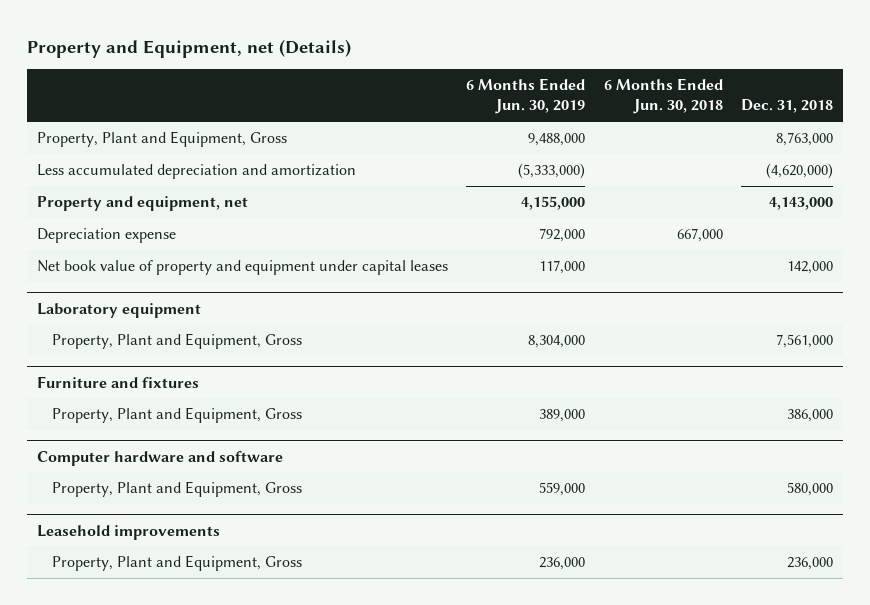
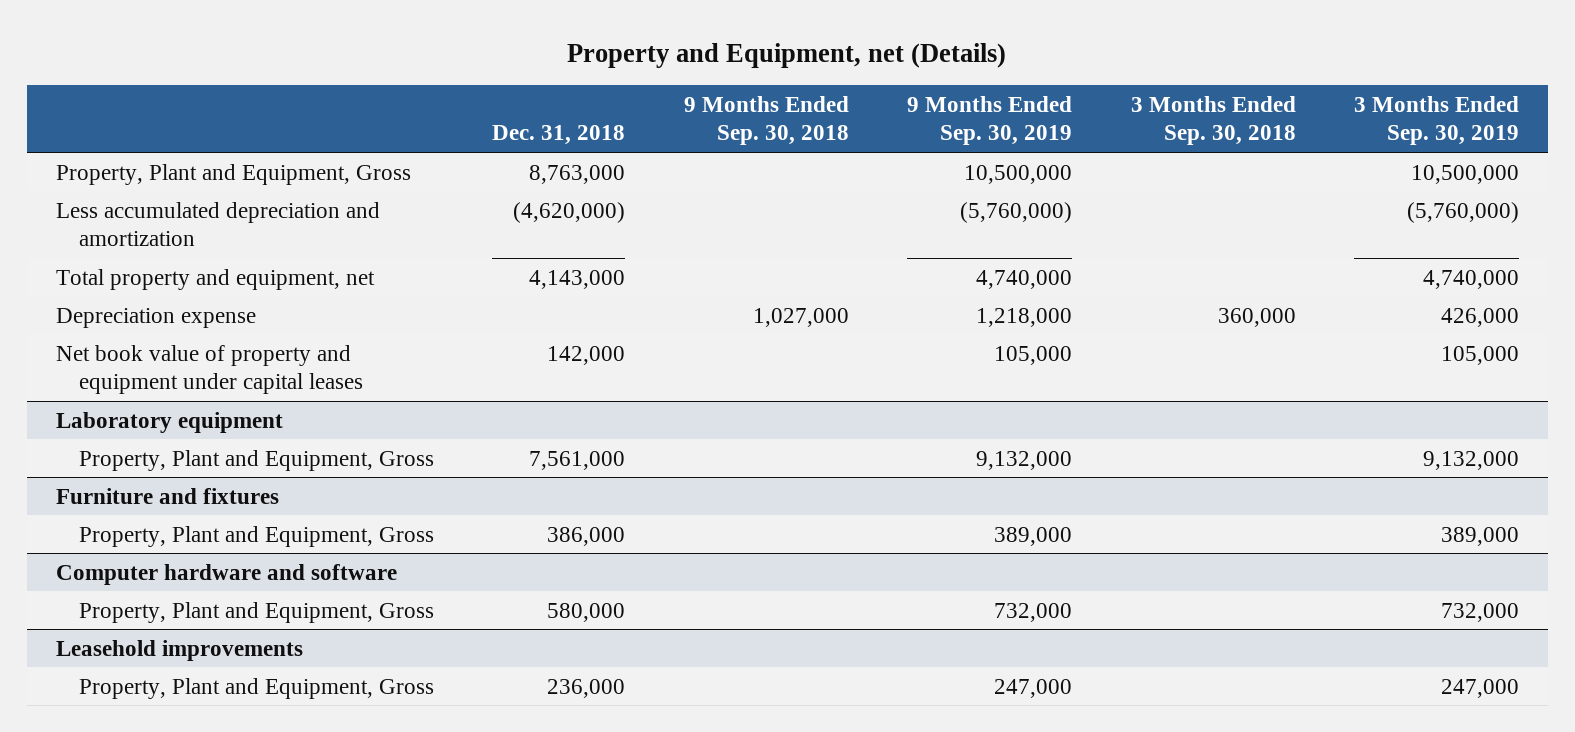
- | 6 Months Ended Jun. 30, 2019 | 6 Months Ended Jun. 30, 2018 | Dec. 31, 2018
+ | Dec. 31, 2018 | 9 Months Ended Sep. 30, 2018 | 9 Months Ended Sep. 30, 2019 | 3 Months Ended Sep. 30, 2018 | 3 Months Ended Sep. 30, 2019
- Property and equipment, net | 4,155,000 | | 4,143,000
+ Total property and equipment, net | 4,143,000 | | 4,740,000 | | 4,740,000

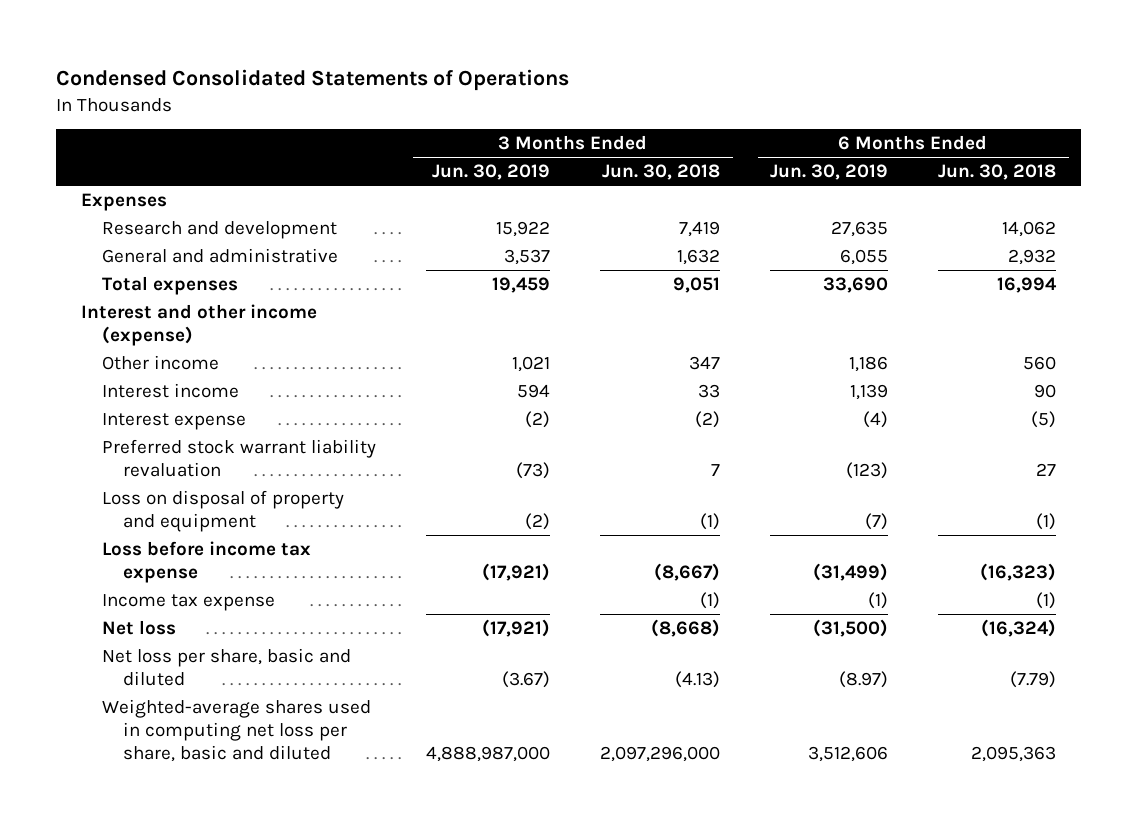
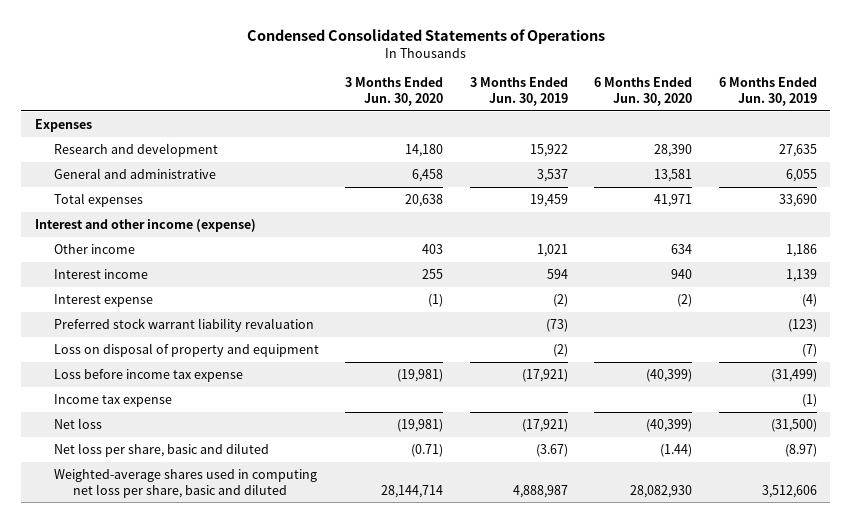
- | 3 Months Ended Jun. 30, 2019 | 3 Months Ended Jun. 30, 2018 | 6 Months Ended Jun. 30, 2019 | 6 Months Ended Jun. 30, 2018
+ | 3 Months Ended Jun. 30, 2020 | 3 Months Ended Jun. 30, 2019 | 6 Months Ended Jun. 30, 2020 | 6 Months Ended Jun. 30, 2019
- Weighted-average shares used in computing net loss per share, basic and diluted | 4,888,987,000 | 2,097,296,000 | 3,512,606 | 2,095,363
+ Weighted-average shares used in computing net loss per share, basic and diluted | 28,144,714 | 4,888,987 | 28,082,930 | 3,512,606

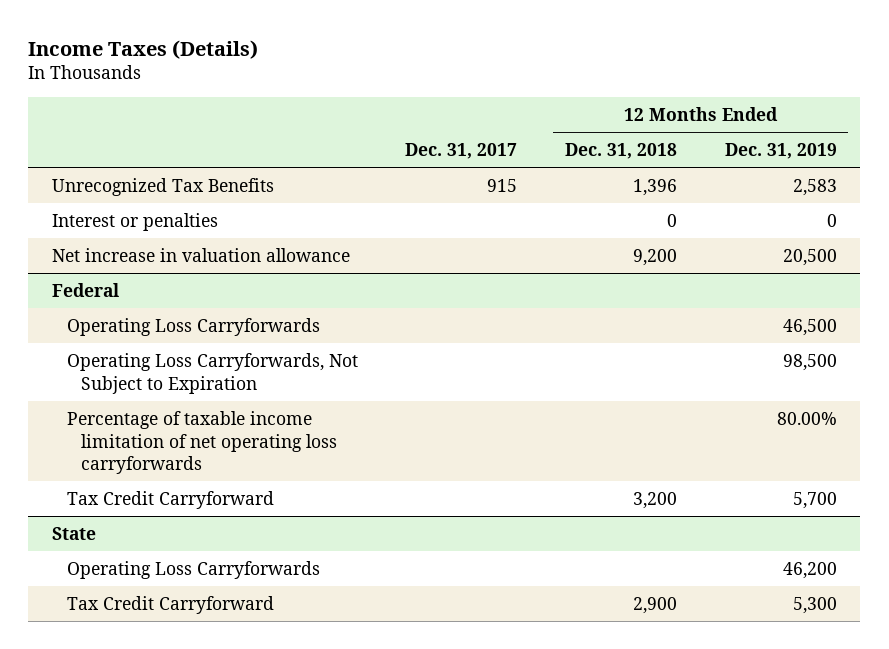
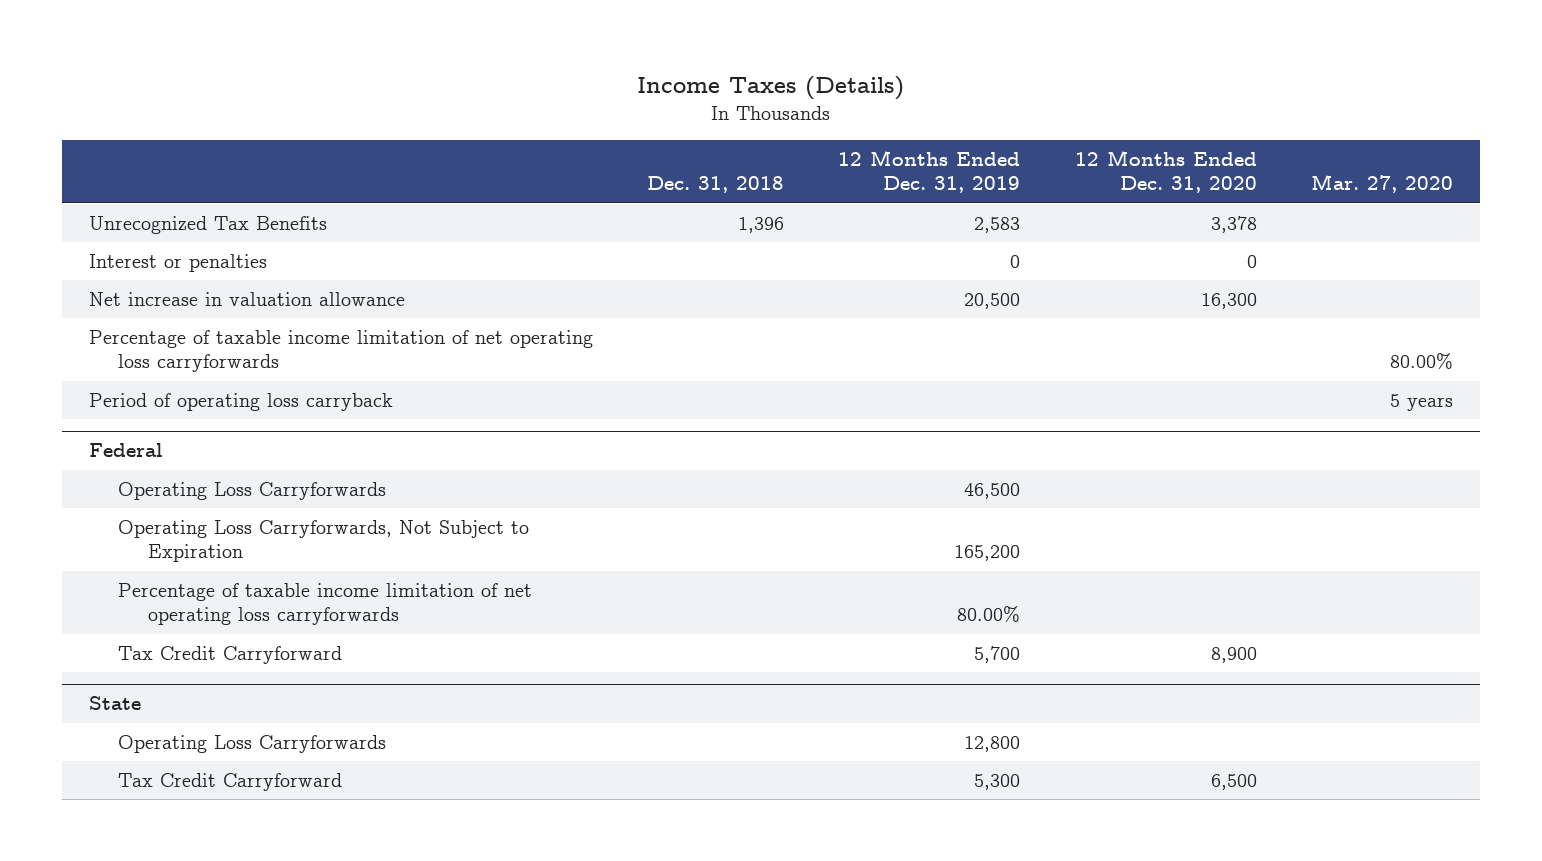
- | Dec. 31, 2017 | 12 Months Ended Dec. 31, 2018 | 12 Months Ended Dec. 31, 2019
+ | Dec. 31, 2018 | 12 Months Ended Dec. 31, 2019 | 12 Months Ended Dec. 31, 2020 | Mar. 27, 2020
+ Percentage of taxable income limitation of net operating loss carryforwards | | | | 80.00%
+ Period of operating loss carryback | | | | 5 years
@ Federal
- Operating Loss Carryforwards, Not Subject to Expiration | | | 98,500
+ Operating Loss Carryforwards, Not Subject to Expiration | | 165,200 | |
@ State
- Operating Loss Carryforwards | | | 46,200
+ Operating Loss Carryforwards | | 12,800 | |

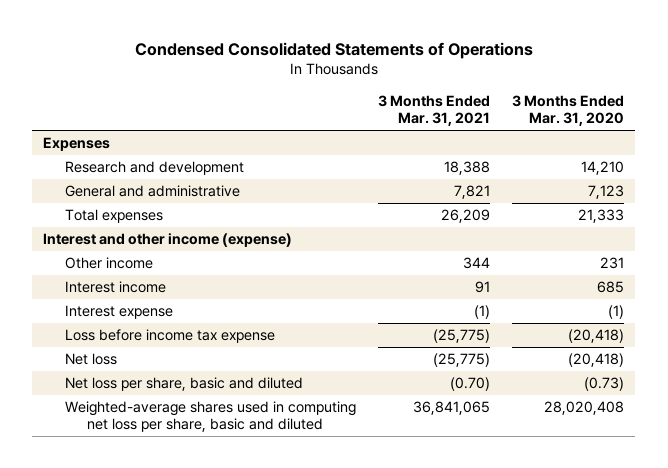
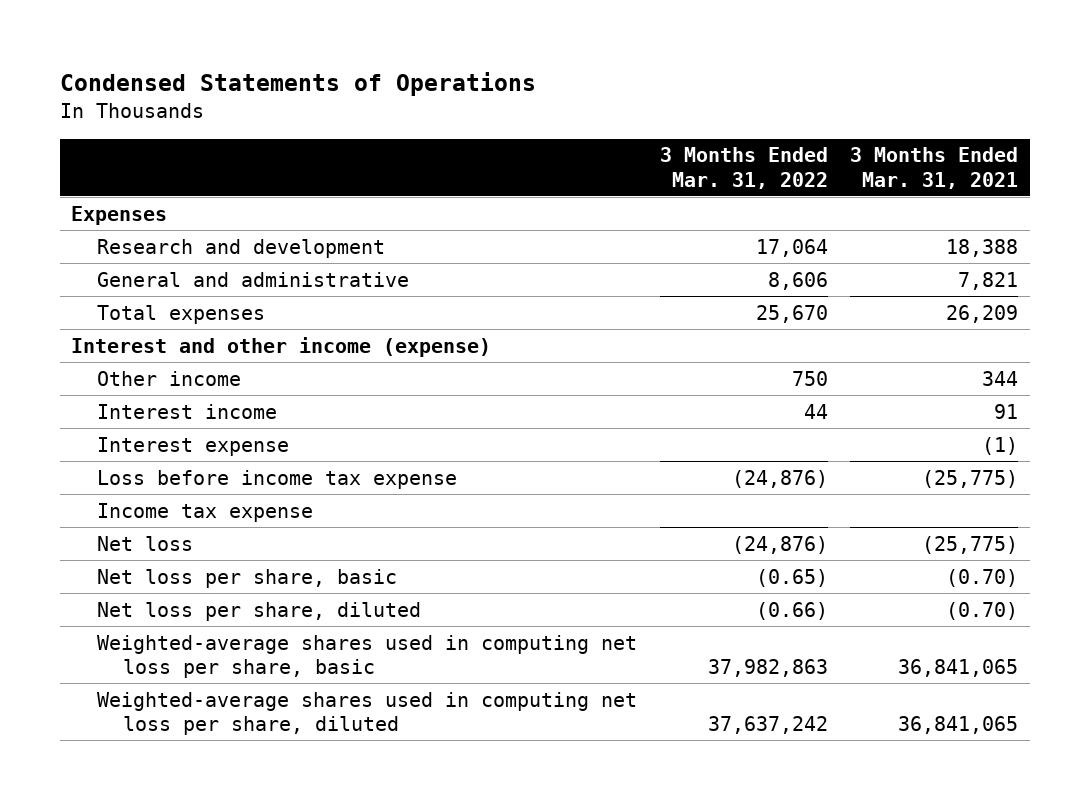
- Condensed Consolidated Statements of Operations
+ Condensed Statements of Operations
- | 3 Months Ended Mar. 31, 2021 | 3 Months Ended Mar. 31, 2020
+ | 3 Months Ended Mar. 31, 2022 | 3 Months Ended Mar. 31, 2021
+ Income tax expense
- Net loss per share, basic and diluted | (0.70) | (0.73)
- Weighted-average shares used in computing net loss per share, basic and diluted | 36,841,065 | 28,020,408
+ Net loss per share, basic | (0.65) | (0.70)
+ Net loss per share, diluted | (0.66) | (0.70)
+ Weighted-average shares used in computing net loss per share, basic | 37,982,863 | 36,841,065
+ Weighted-average shares used in computing net loss per share, diluted | 37,637,242 | 36,841,065

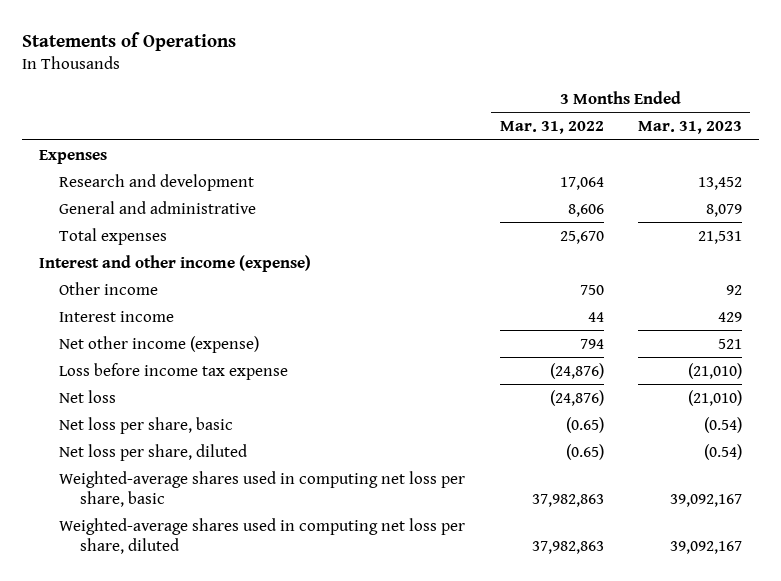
- Condensed Statements of Operations
+ Statements of Operations
- | 3 Months Ended Mar. 31, 2022 | 3 Months Ended Mar. 31, 2021
+ | 3 Months Ended Mar. 31, 2022 | 3 Months Ended Mar. 31, 2023
- Interest expense | | (1)
+ Net other income (expense) | 794 | 521
- Income tax expense
- Net loss per share, diluted | (0.66) | (0.70)
+ Net loss per share, diluted | (0.65) | (0.54)
- Weighted-average shares used in computing net loss per share, diluted | 37,637,242 | 36,841,065
+ Weighted-average shares used in computing net loss per share, diluted | 37,982,863 | 39,092,167

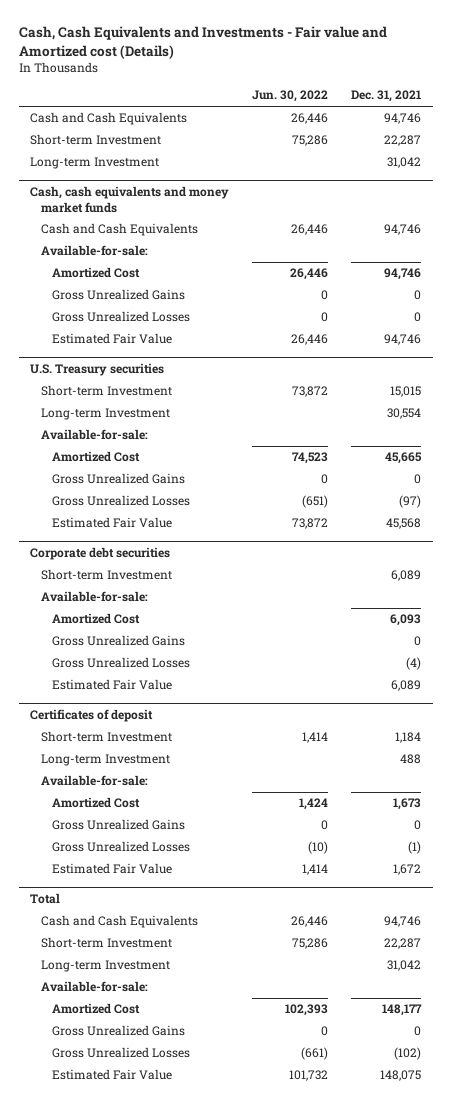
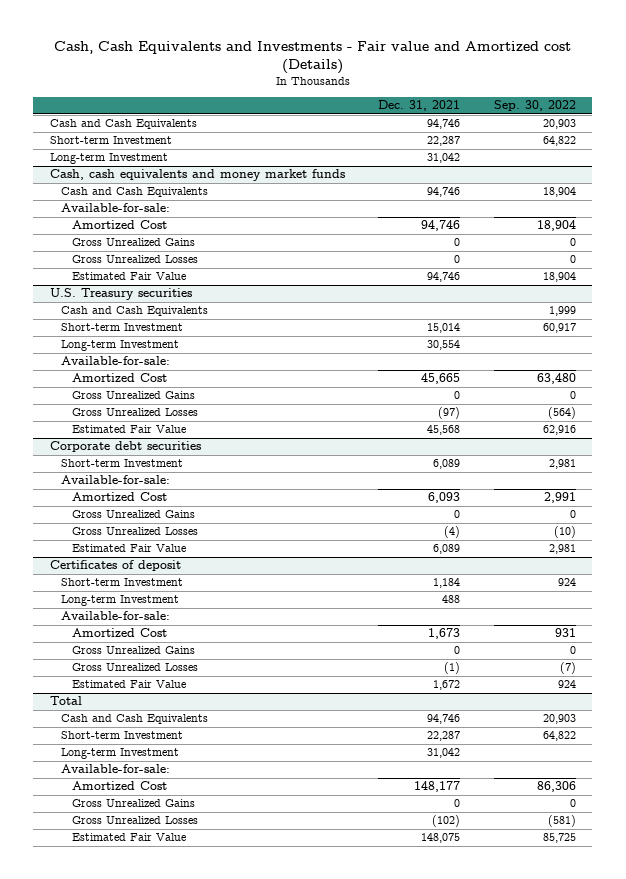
- | Jun. 30, 2022 | Dec. 31, 2021
+ | Dec. 31, 2021 | Sep. 30, 2022
@ U.S. Treasury securities
- Short-term Investment | 73,872 | 15,015
+ Cash and Cash Equivalents | | 1,999
+ Short-term Investment | 15,014 | 60,917

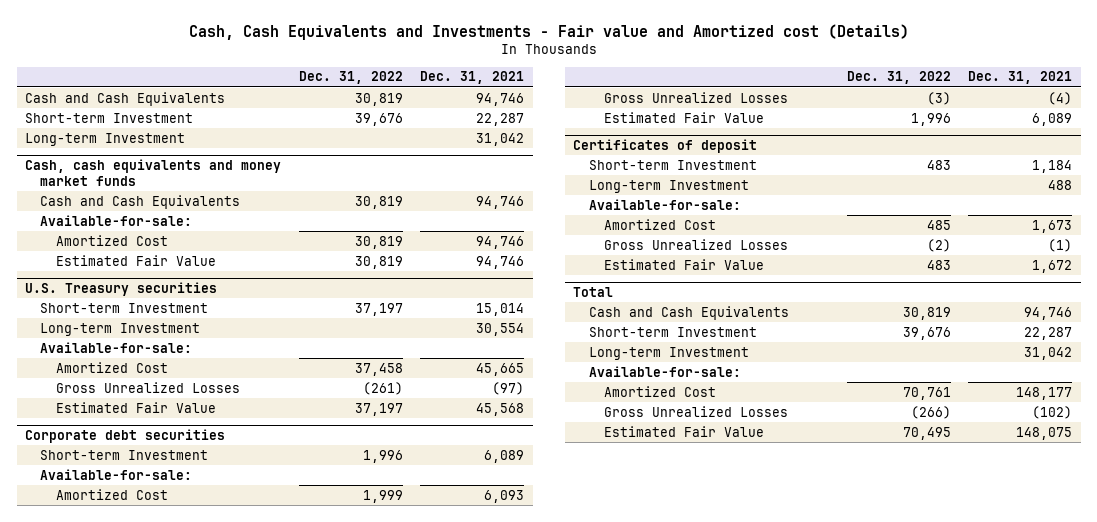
- | Dec. 31, 2021 | Sep. 30, 2022
+ | Dec. 31, 2022 | Dec. 31, 2021
@ Cash, cash equivalents and money market funds
- Gross Unrealized Gains | 0 | 0
- Gross Unrealized Losses | 0 | 0
@ U.S. Treasury securities
- Cash and Cash Equivalents | | 1,999
- Gross Unrealized Gains | 0 | 0
@ Corporate debt securities
- Gross Unrealized Gains | 0 | 0
@ Certificates of deposit
- Gross Unrealized Gains | 0 | 0
@ Total
- Gross Unrealized Gains | 0 | 0

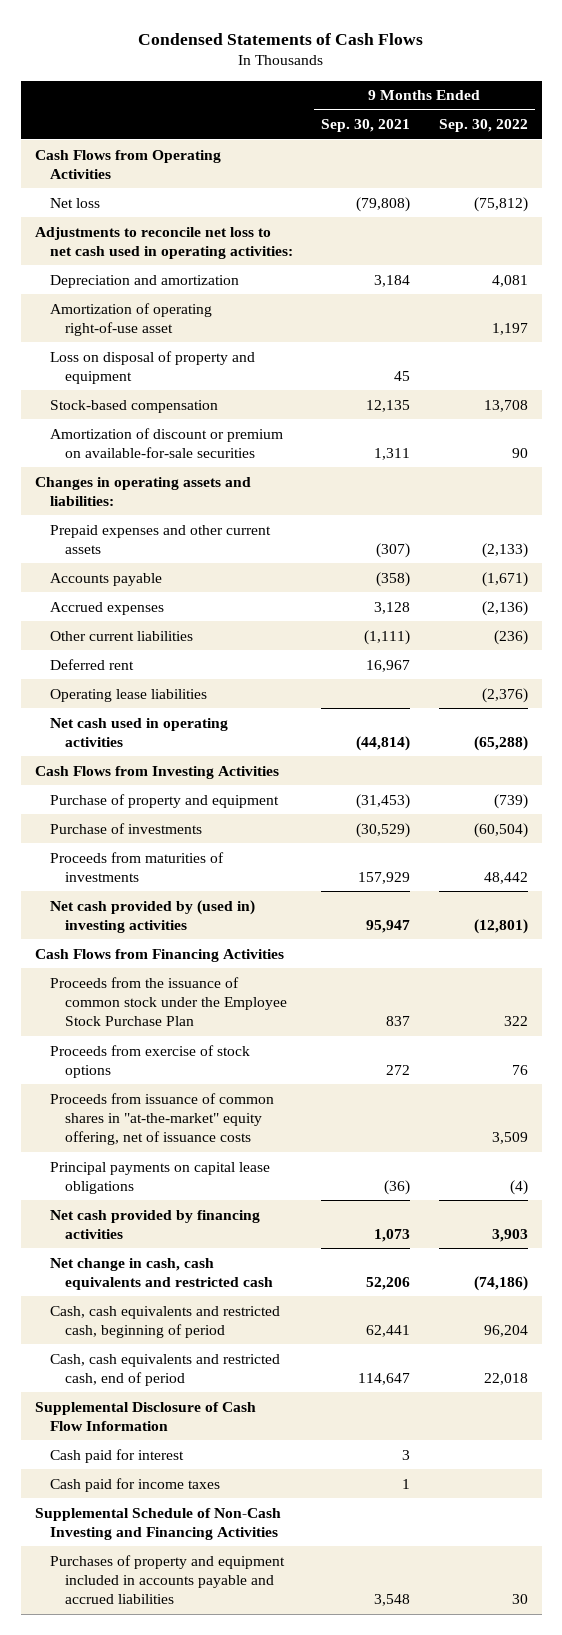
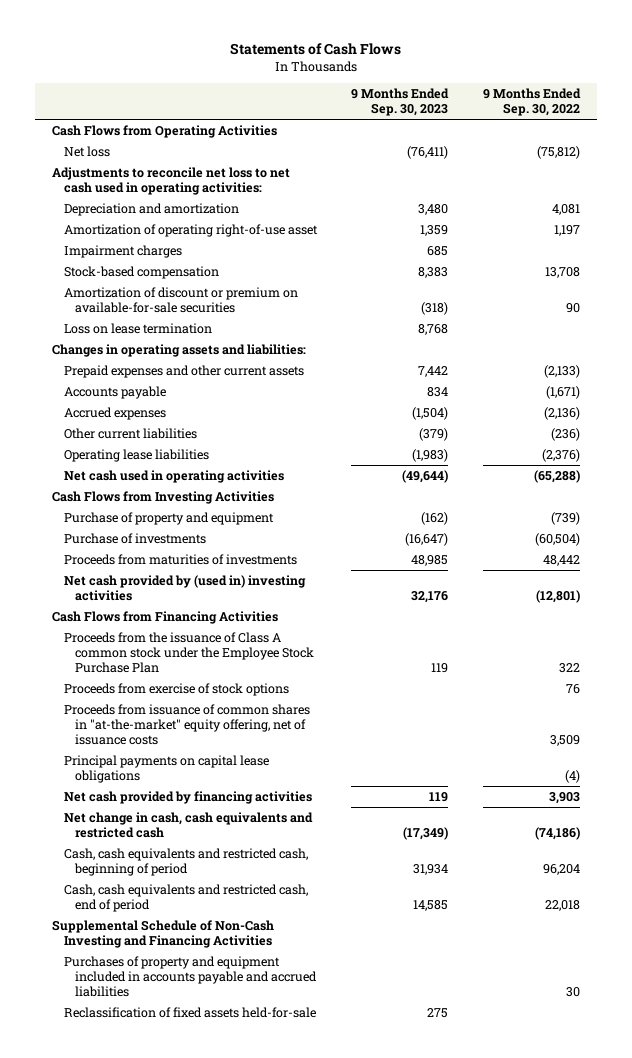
- Condensed Statements of Cash Flows
+ Statements of Cash Flows
- | 9 Months Ended Sep. 30, 2021 | 9 Months Ended Sep. 30, 2022
+ | 9 Months Ended Sep. 30, 2023 | 9 Months Ended Sep. 30, 2022
- Loss on disposal of property and equipment | 45 |
+ Impairment charges | 685 |
+ Loss on lease termination | 8,768 |
- Deferred rent | 16,967 |
- Proceeds from the issuance of common stock under the Employee Stock Purchase Plan | 837 | 322
+ Proceeds from the issuance of Class A common stock under the Employee Stock Purchase Plan | 119 | 322
- Supplemental Disclosure of Cash Flow Information
- Cash paid for interest | 3 |
- Cash paid for income taxes | 1 |
+ Reclassification of fixed assets held-for-sale | 275 |

